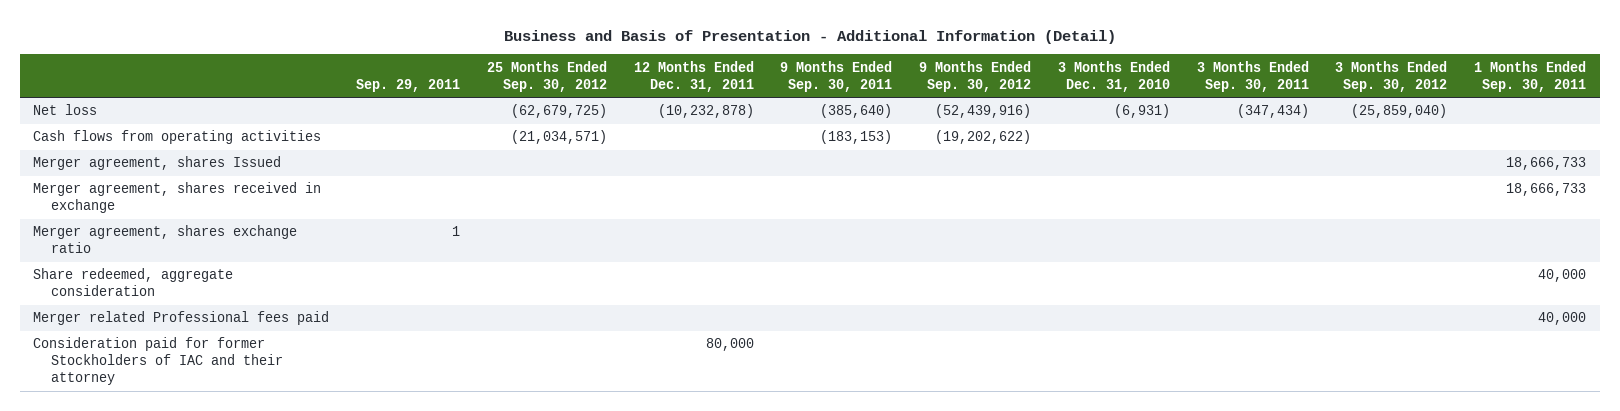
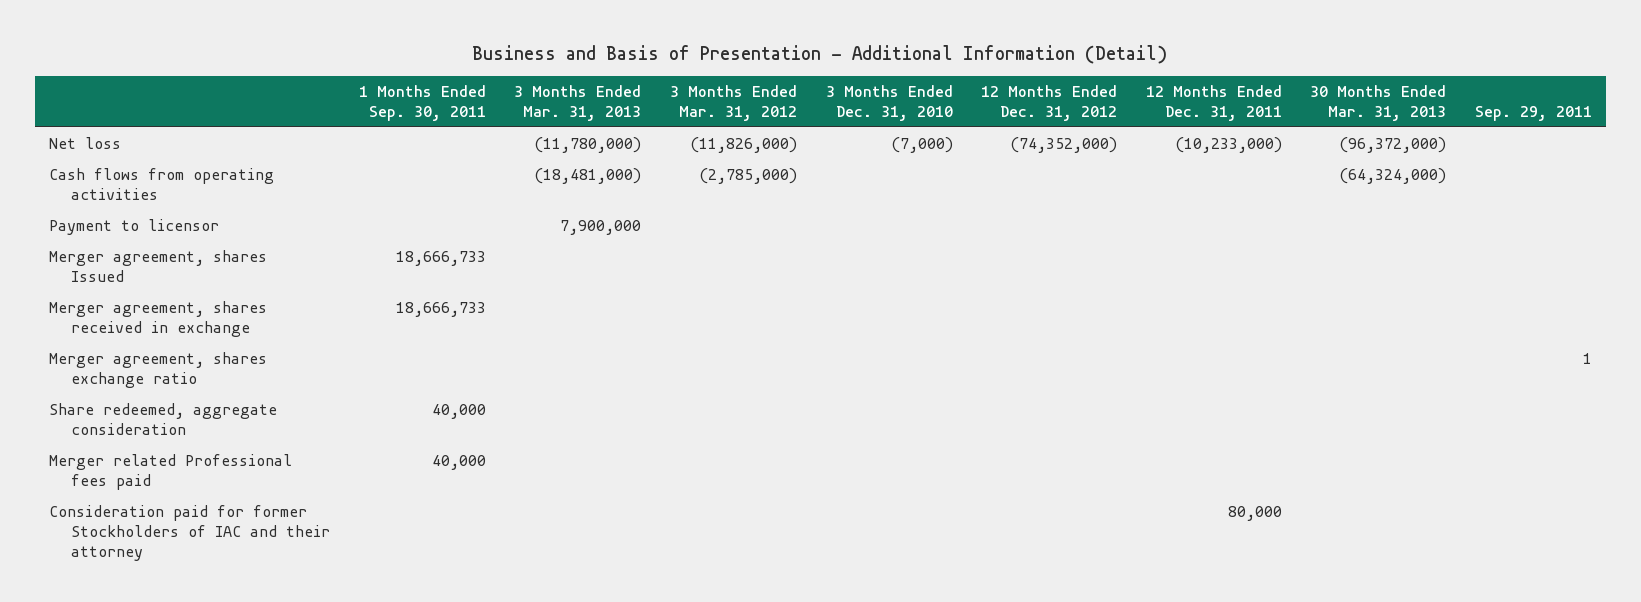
- | Sep. 29, 2011 | 25 Months Ended Sep. 30, 2012 | 12 Months Ended Dec. 31, 2011 | 9 Months Ended Sep. 30, 2011 | 9 Months Ended Sep. 30, 2012 | 3 Months Ended Dec. 31, 2010 | 3 Months Ended Sep. 30, 2011 | 3 Months Ended Sep. 30, 2012 | 1 Months Ended Sep. 30, 2011
+ | 1 Months Ended Sep. 30, 2011 | 3 Months Ended Mar. 31, 2013 | 3 Months Ended Mar. 31, 2012 | 3 Months Ended Dec. 31, 2010 | 12 Months Ended Dec. 31, 2012 | 12 Months Ended Dec. 31, 2011 | 30 Months Ended Mar. 31, 2013 | Sep. 29, 2011
- Net loss | | (62,679,725) | (10,232,878) | (385,640) | (52,439,916) | (6,931) | (347,434) | (25,859,040) |
+ Net loss | | (11,780,000) | (11,826,000) | (7,000) | (74,352,000) | (10,233,000) | (96,372,000) |
+ Payment to licensor | | 7,900,000 | | | | | |

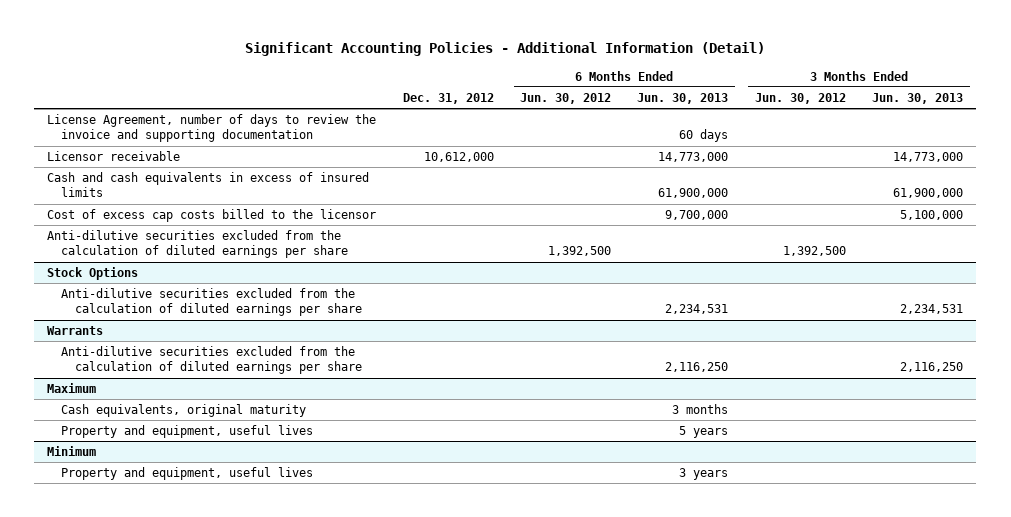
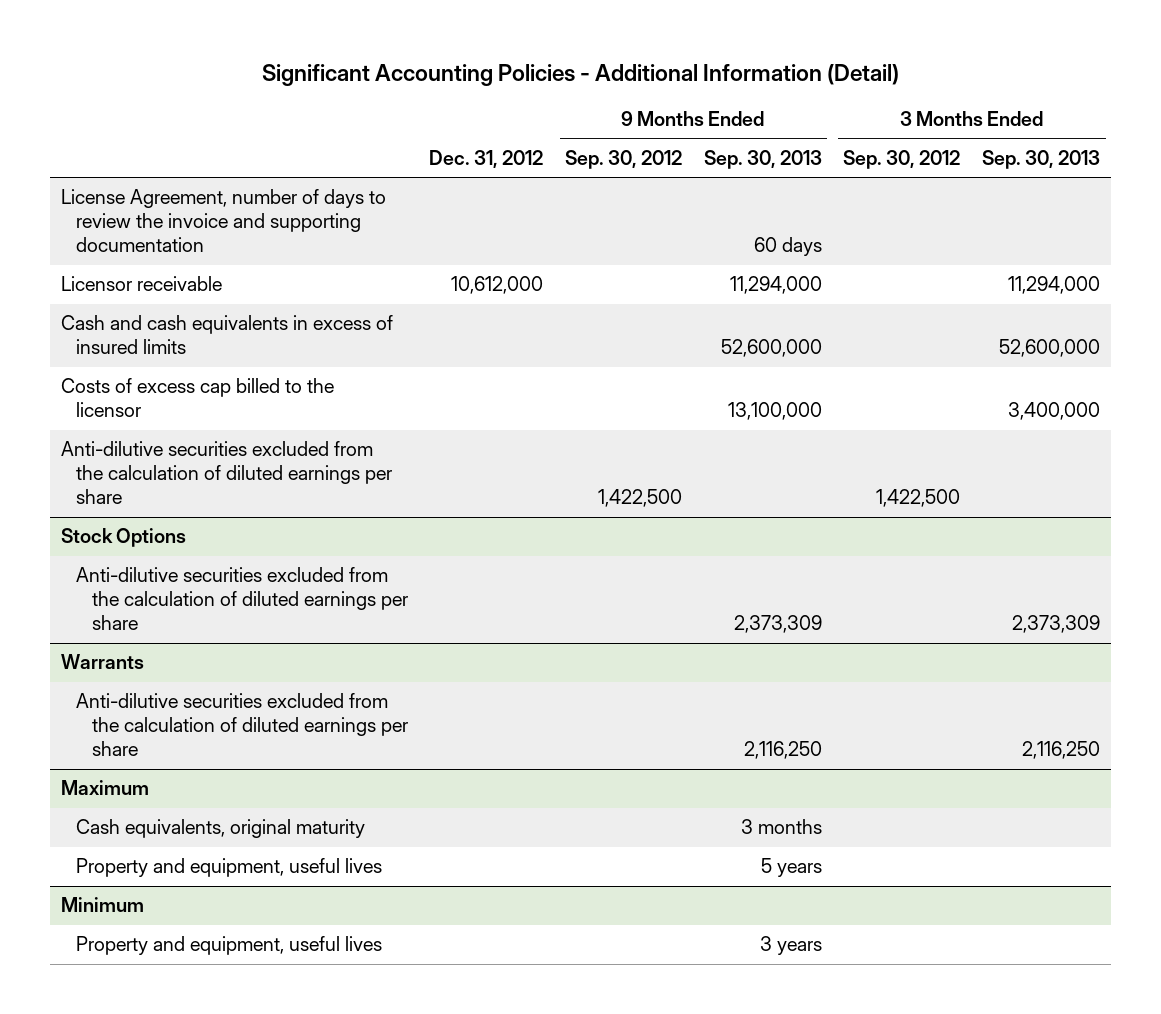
- | Dec. 31, 2012 | 6 Months Ended Jun. 30, 2012 | 6 Months Ended Jun. 30, 2013 | 3 Months Ended Jun. 30, 2012 | 3 Months Ended Jun. 30, 2013
+ | Dec. 31, 2012 | 9 Months Ended Sep. 30, 2012 | 9 Months Ended Sep. 30, 2013 | 3 Months Ended Sep. 30, 2012 | 3 Months Ended Sep. 30, 2013
- Cost of excess cap costs billed to the licensor | | | 9,700,000 | | 5,100,000
+ Costs of excess cap billed to the licensor | | | 13,100,000 | | 3,400,000

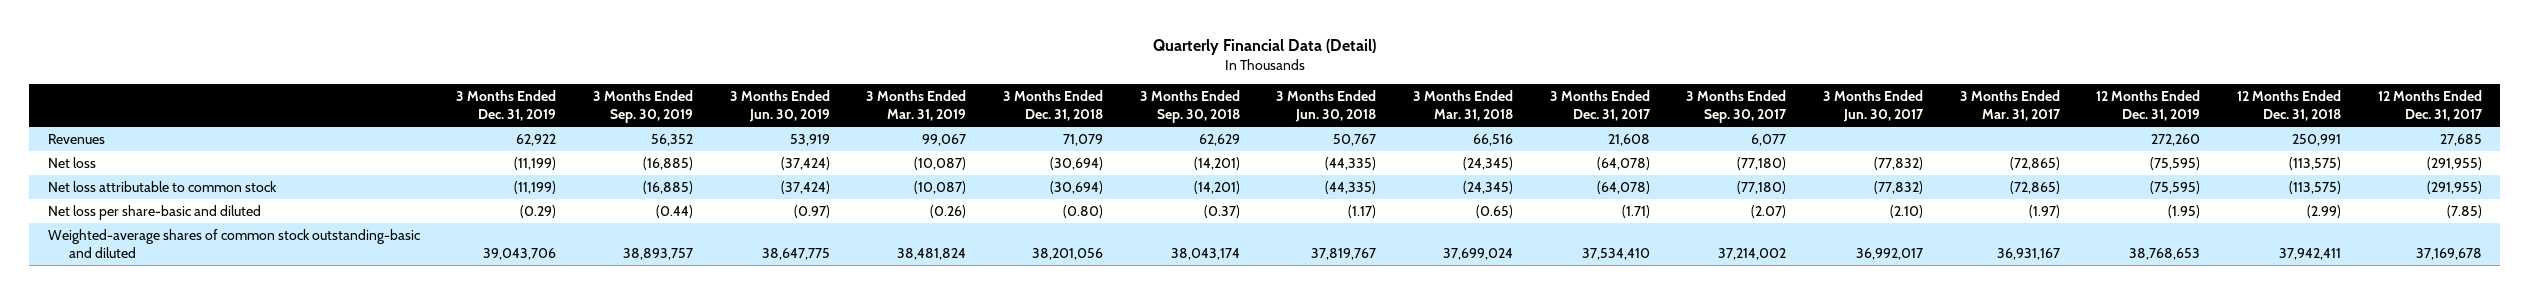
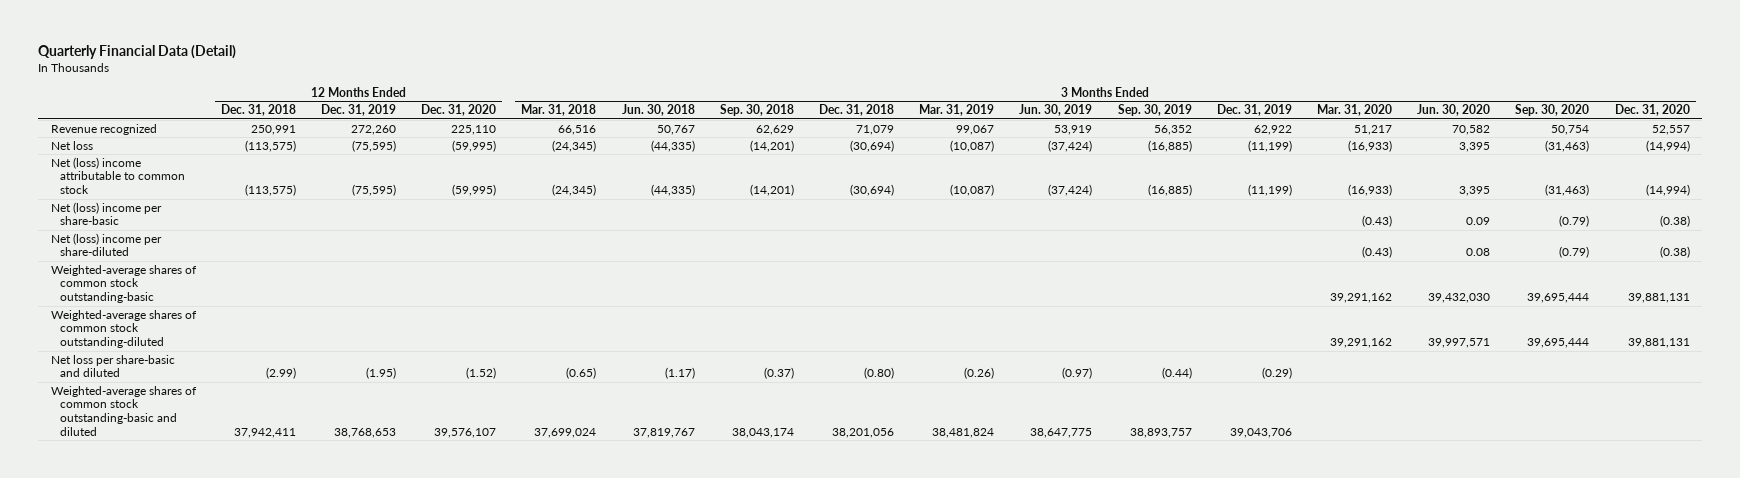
- | 3 Months Ended Dec. 31, 2019 | 3 Months Ended Sep. 30, 2019 | 3 Months Ended Jun. 30, 2019 | 3 Months Ended Mar. 31, 2019 | 3 Months Ended Dec. 31, 2018 | 3 Months Ended Sep. 30, 2018 | 3 Months Ended Jun. 30, 2018 | 3 Months Ended Mar. 31, 2018 | 3 Months Ended Dec. 31, 2017 | 3 Months Ended Sep. 30, 2017 | 3 Months Ended Jun. 30, 2017 | 3 Months Ended Mar. 31, 2017 | 12 Months Ended Dec. 31, 2019 | 12 Months Ended Dec. 31, 2018 | 12 Months Ended Dec. 31, 2017
+ | 12 Months Ended Dec. 31, 2018 | 12 Months Ended Dec. 31, 2019 | 12 Months Ended Dec. 31, 2020 | 3 Months Ended Mar. 31, 2018 | 3 Months Ended Jun. 30, 2018 | 3 Months Ended Sep. 30, 2018 | 3 Months Ended Dec. 31, 2018 | 3 Months Ended Mar. 31, 2019 | 3 Months Ended Jun. 30, 2019 | 3 Months Ended Sep. 30, 2019 | 3 Months Ended Dec. 31, 2019 | 3 Months Ended Mar. 31, 2020 | 3 Months Ended Jun. 30, 2020 | 3 Months Ended Sep. 30, 2020 | 3 Months Ended Dec. 31, 2020
- Revenues | 62,922 | 56,352 | 53,919 | 99,067 | 71,079 | 62,629 | 50,767 | 66,516 | 21,608 | 6,077 | | | 272,260 | 250,991 | 27,685
+ Revenue recognized | 250,991 | 272,260 | 225,110 | 66,516 | 50,767 | 62,629 | 71,079 | 99,067 | 53,919 | 56,352 | 62,922 | 51,217 | 70,582 | 50,754 | 52,557
- Net loss attributable to common stock | (11,199) | (16,885) | (37,424) | (10,087) | (30,694) | (14,201) | (44,335) | (24,345) | (64,078) | (77,180) | (77,832) | (72,865) | (75,595) | (113,575) | (291,955)
+ Net (loss) income attributable to common stock | (113,575) | (75,595) | (59,995) | (24,345) | (44,335) | (14,201) | (30,694) | (10,087) | (37,424) | (16,885) | (11,199) | (16,933) | 3,395 | (31,463) | (14,994)
+ Net (loss) income per share-basic | | | | | | | | | | | | (0.43) | 0.09 | (0.79) | (0.38)
+ Net (loss) income per share-diluted | | | | | | | | | | | | (0.43) | 0.08 | (0.79) | (0.38)
+ Weighted-average shares of common stock outstanding-basic | | | | | | | | | | | | 39,291,162 | 39,432,030 | 39,695,444 | 39,881,131
+ Weighted-average shares of common stock outstanding-diluted | | | | | | | | | | | | 39,291,162 | 39,997,571 | 39,695,444 | 39,881,131

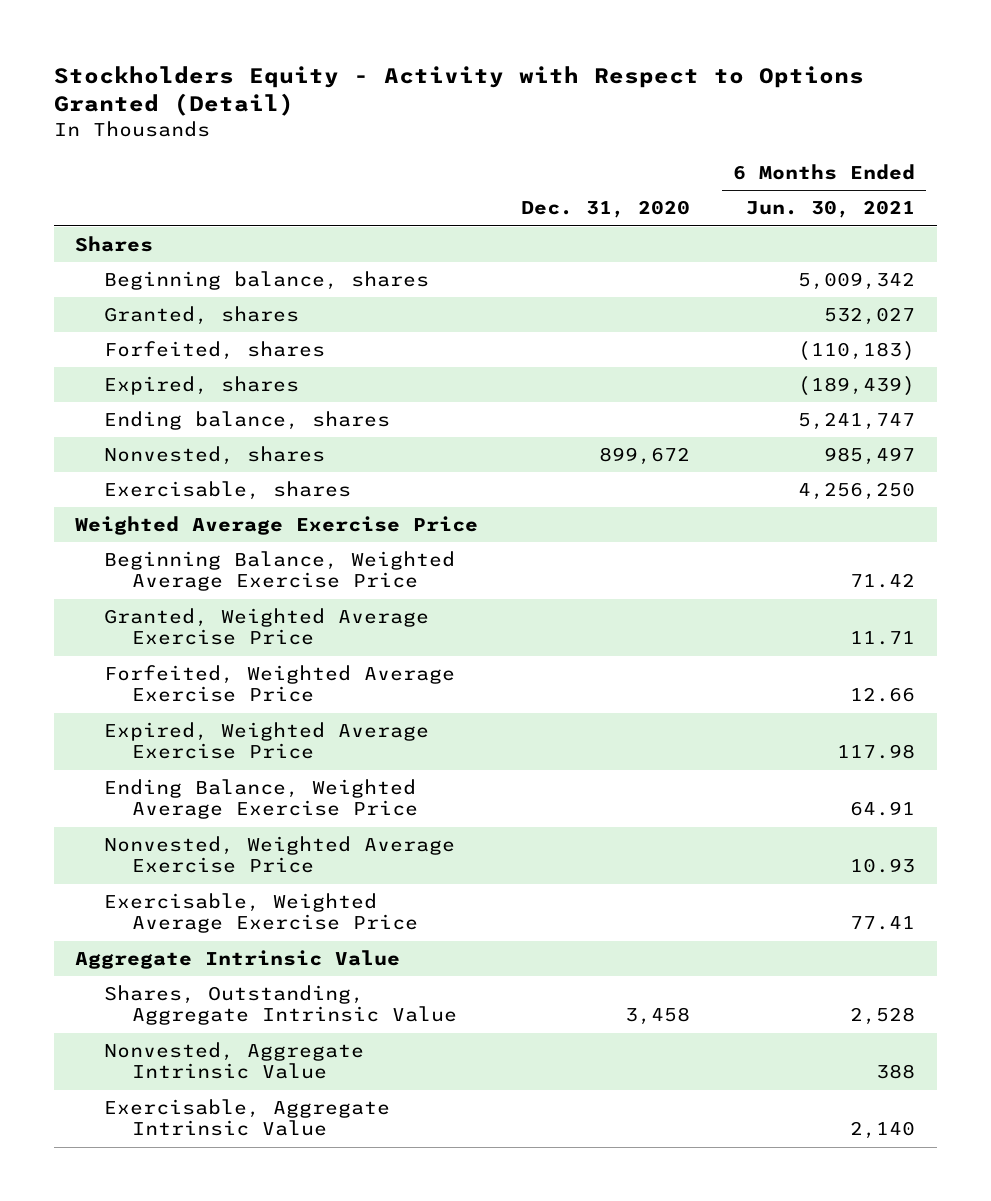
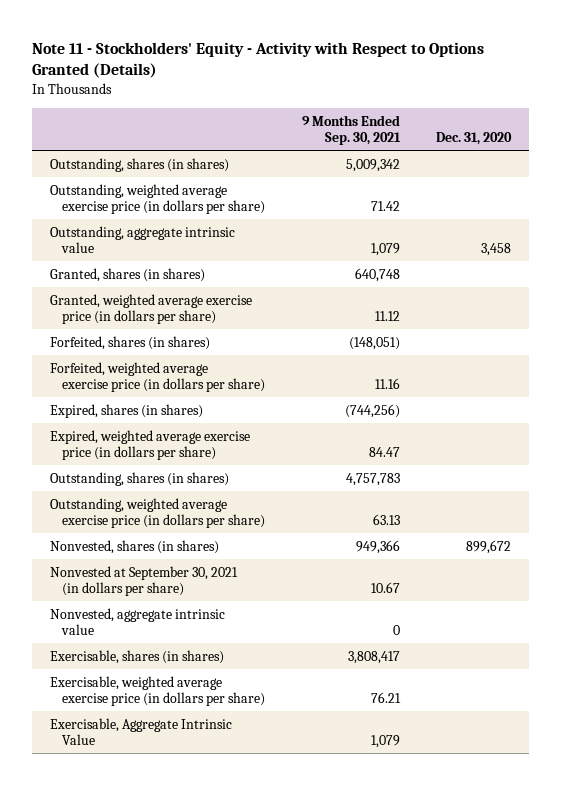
- Stockholders Equity - Activity with Respect to Options Granted (Detail)
+ Note 11 - Stockholders' Equity - Activity with Respect to Options Granted (Details)
- | Dec. 31, 2020 | 6 Months Ended Jun. 30, 2021
+ | 9 Months Ended Sep. 30, 2021 | Dec. 31, 2020
- Shares
- Beginning balance, shares | | 5,009,342
- Granted, shares | | 532,027
- Forfeited, shares | | (110,183)
- Expired, shares | | (189,439)
- Ending balance, shares | | 5,241,747
- Nonvested, shares | 899,672 | 985,497
- Exercisable, shares | | 4,256,250
- Weighted Average Exercise Price
- Beginning Balance, Weighted Average Exercise Price | | 71.42
- Granted, Weighted Average Exercise Price | | 11.71
- Forfeited, Weighted Average Exercise Price | | 12.66
- Expired, Weighted Average Exercise Price | | 117.98
- Ending Balance, Weighted Average Exercise Price | | 64.91
- Nonvested, Weighted Average Exercise Price | | 10.93
- Exercisable, Weighted Average Exercise Price | | 77.41
- Aggregate Intrinsic Value
- Shares, Outstanding, Aggregate Intrinsic Value | 3,458 | 2,528
- Nonvested, Aggregate Intrinsic Value | | 388
+ Outstanding, shares (in shares) | 5,009,342 |
+ Outstanding, weighted average exercise price (in dollars per share) | 71.42 |
+ Outstanding, aggregate intrinsic value | 1,079 | 3,458
+ Granted, shares (in shares) | 640,748 |
+ Granted, weighted average exercise price (in dollars per share) | 11.12 |
+ Forfeited, shares (in shares) | (148,051) |
+ Forfeited, weighted average exercise price (in dollars per share) | 11.16 |
+ Expired, shares (in shares) | (744,256) |
+ Expired, weighted average exercise price (in dollars per share) | 84.47 |
+ Outstanding, shares (in shares) | 4,757,783 |
+ Outstanding, weighted average exercise price (in dollars per share) | 63.13 |
+ Nonvested, shares (in shares) | 949,366 | 899,672
+ Nonvested at September 30, 2021 (in dollars per share) | 10.67 |
+ Nonvested, aggregate intrinsic value | 0 |
+ Exercisable, shares (in shares) | 3,808,417 |
+ Exercisable, weighted average exercise price (in dollars per share) | 76.21 |

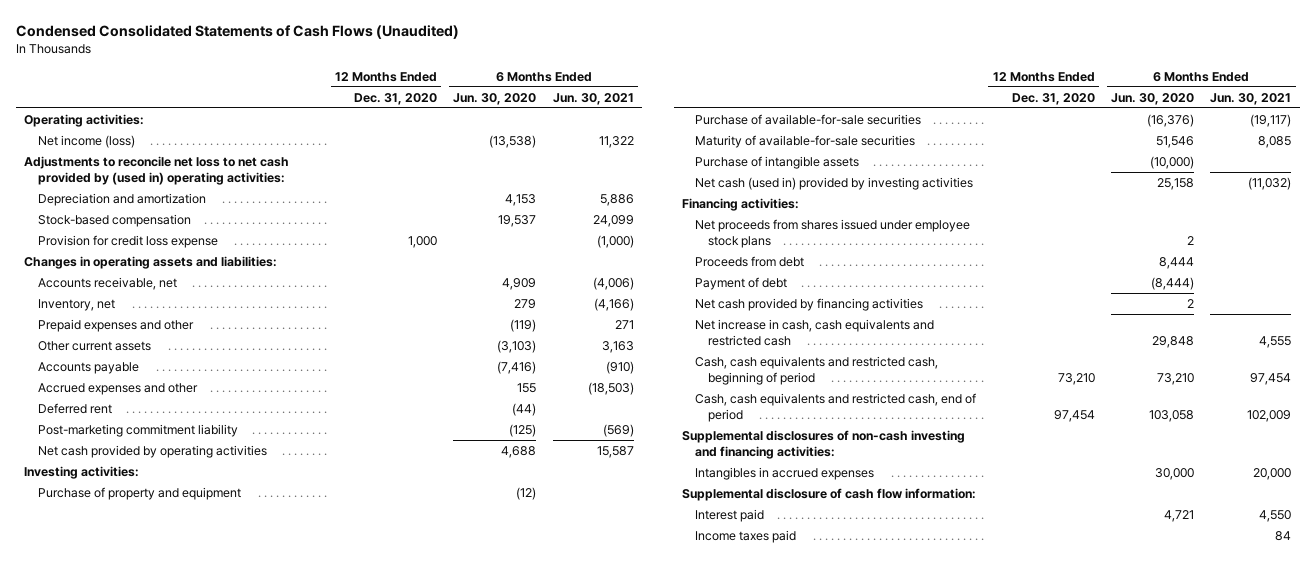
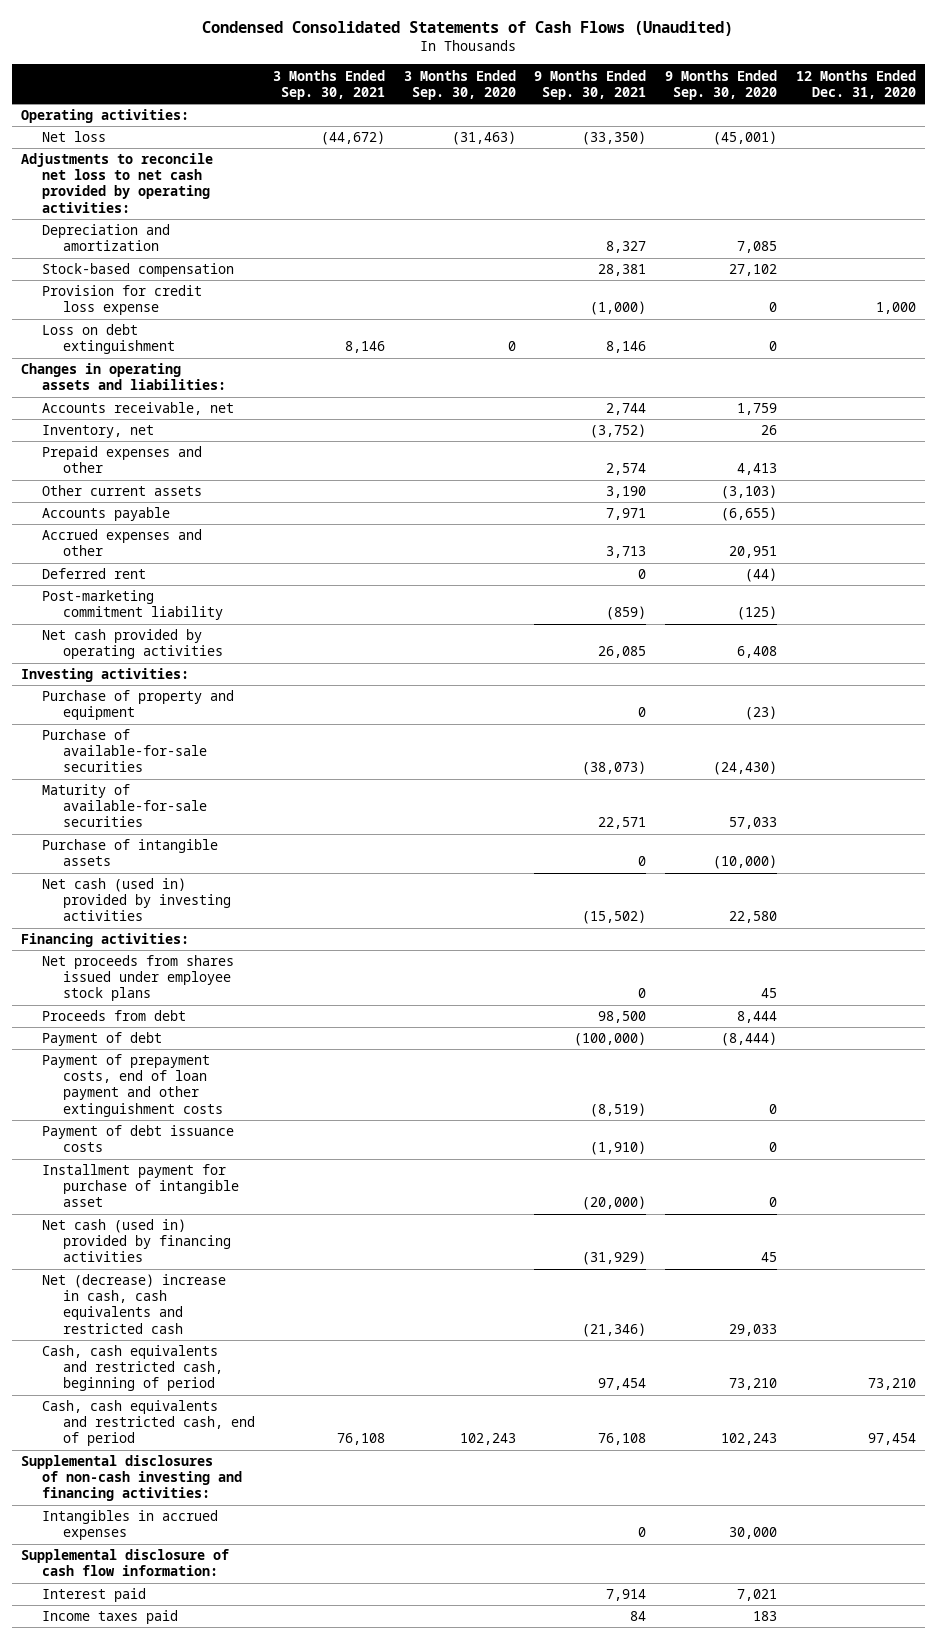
- | 12 Months Ended Dec. 31, 2020 | 6 Months Ended Jun. 30, 2020 | 6 Months Ended Jun. 30, 2021
+ | 3 Months Ended Sep. 30, 2021 | 3 Months Ended Sep. 30, 2020 | 9 Months Ended Sep. 30, 2021 | 9 Months Ended Sep. 30, 2020 | 12 Months Ended Dec. 31, 2020
- Net income (loss) | | (13,538) | 11,322
- Adjustments to reconcile net loss to net cash provided by (used in) operating activities:
+ Net loss | (44,672) | (31,463) | (33,350) | (45,001) |
+ Adjustments to reconcile net loss to net cash provided by operating activities:
+ Loss on debt extinguishment | 8,146 | 0 | 8,146 | 0 |
- Net cash provided by financing activities | | 2 |
- Net increase in cash, cash equivalents and restricted cash | | 29,848 | 4,555
+ Payment of prepayment costs, end of loan payment and other extinguishment costs | | | (8,519) | 0 |
+ Payment of debt issuance costs | | | (1,910) | 0 |
+ Installment payment for purchase of intangible asset | | | (20,000) | 0 |
+ Net cash (used in) provided by financing activities | | | (31,929) | 45 |
+ Net (decrease) increase in cash, cash equivalents and restricted cash | | | (21,346) | 29,033 |

